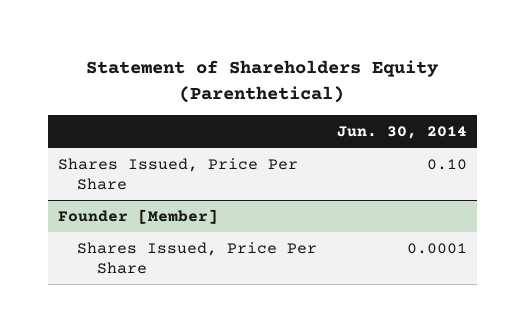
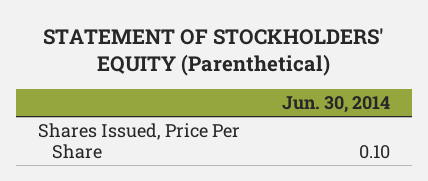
- Statement of Shareholders Equity (Parenthetical)
+ STATEMENT OF STOCKHOLDERS' EQUITY (Parenthetical)
- Founder [Member]
- Shares Issued, Price Per Share | 0.0001

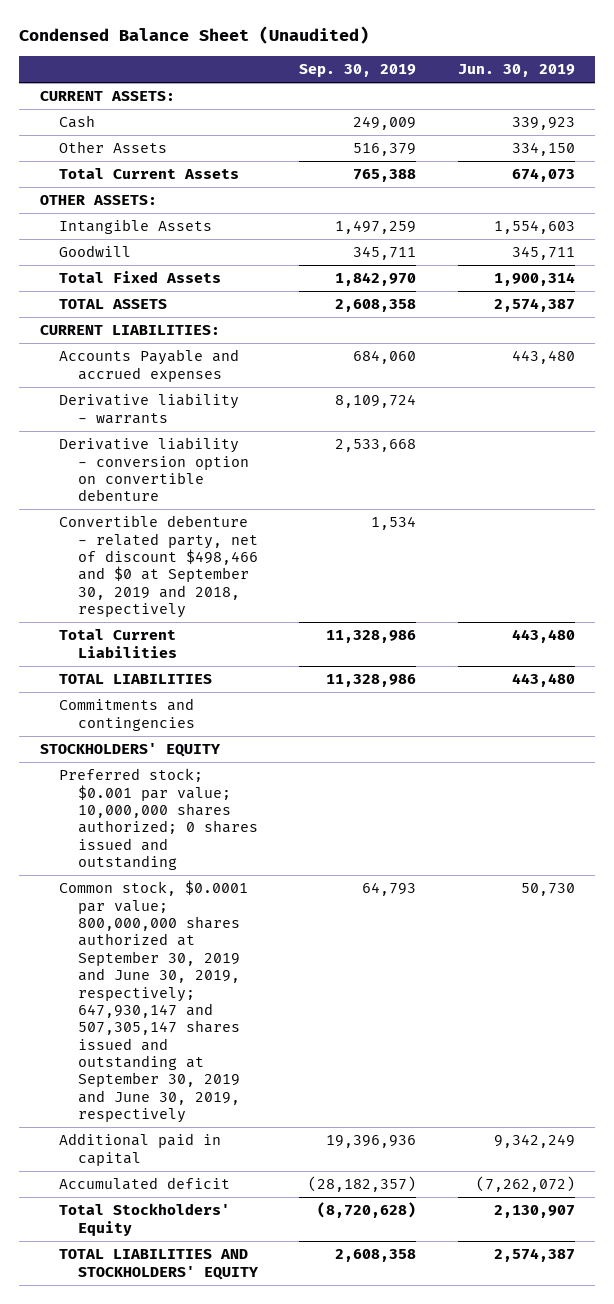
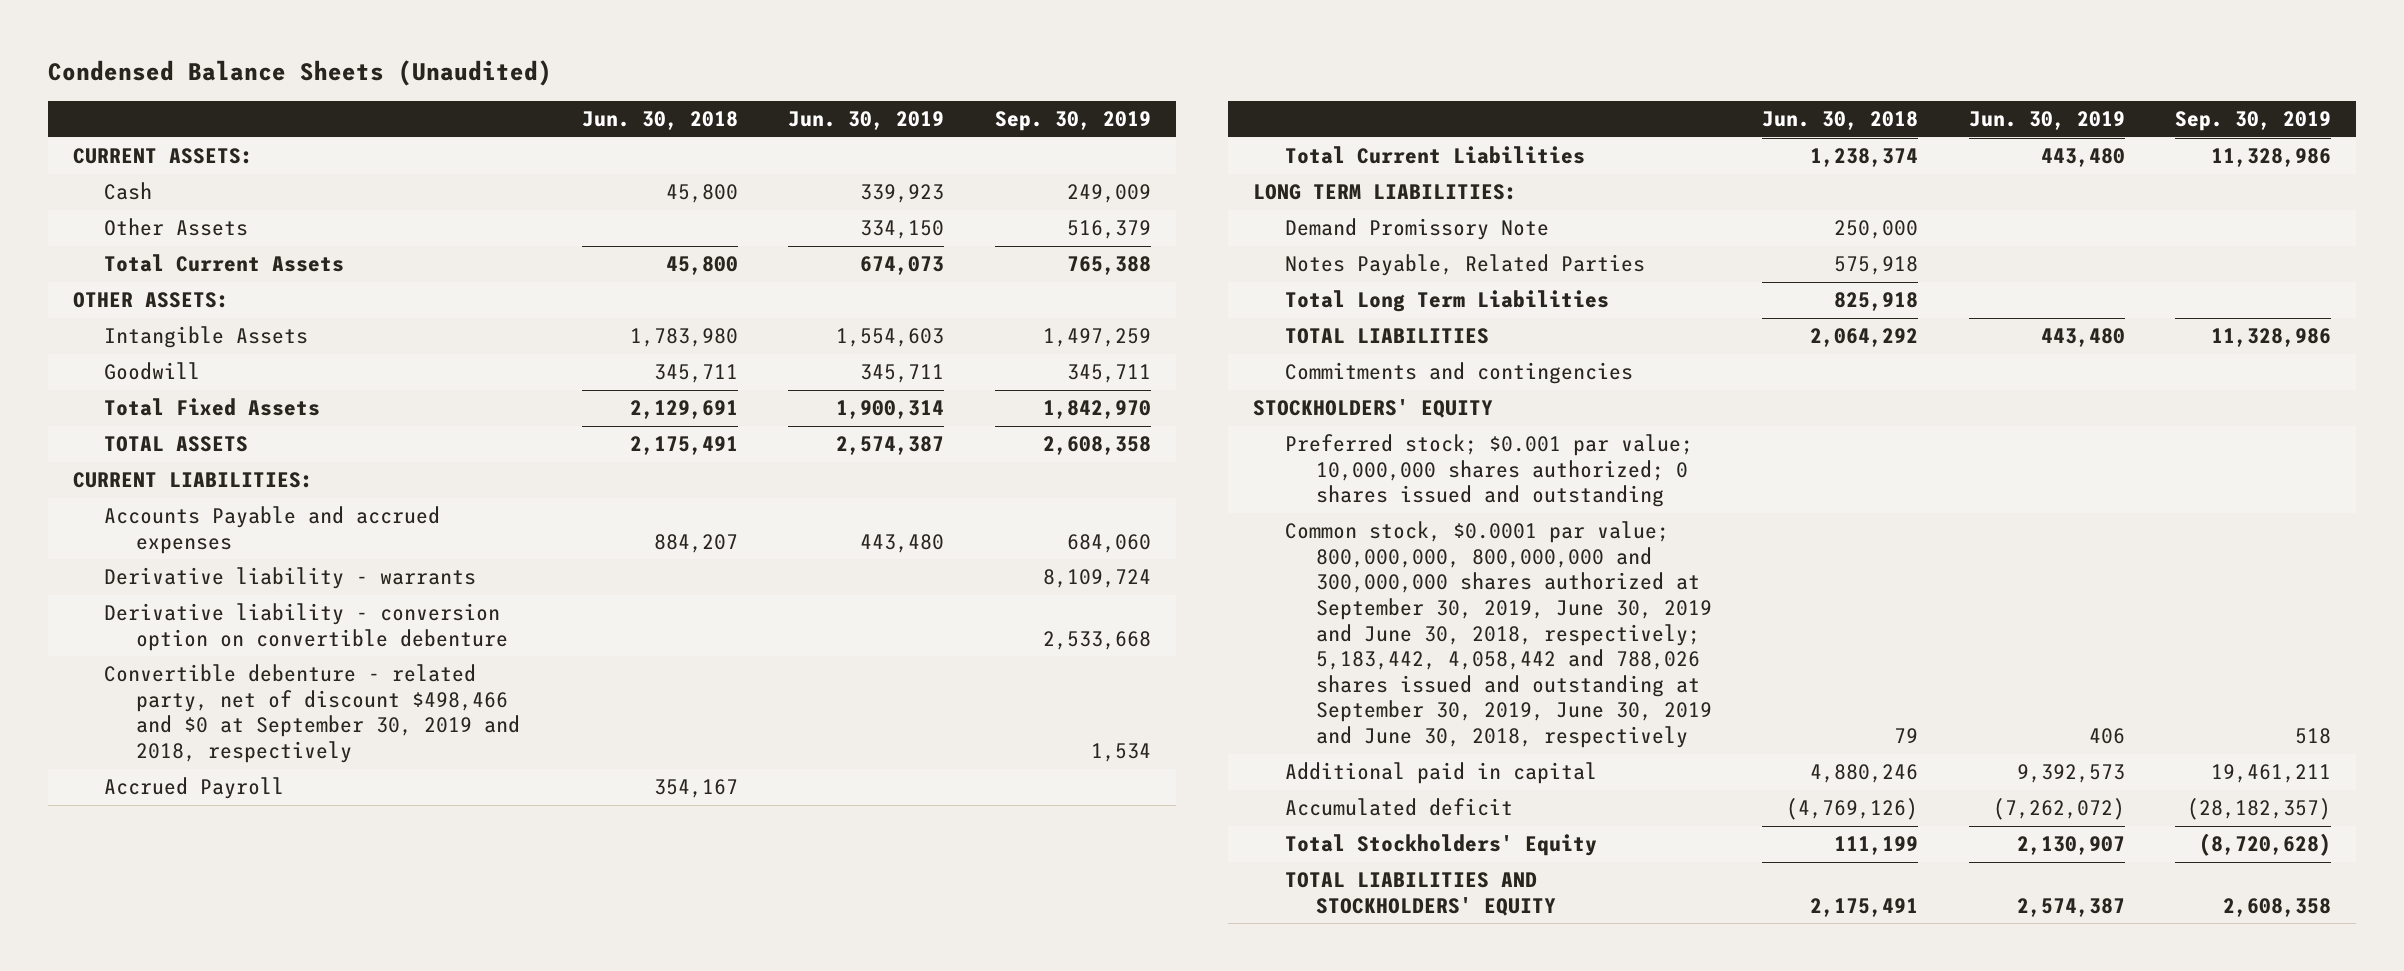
- Condensed Balance Sheet (Unaudited)
+ Condensed Balance Sheets (Unaudited)
- | Sep. 30, 2019 | Jun. 30, 2019
+ | Jun. 30, 2018 | Jun. 30, 2019 | Sep. 30, 2019
+ Accrued Payroll | 354,167 | |
+ LONG TERM LIABILITIES:
+ Demand Promissory Note | 250,000 | |
+ Notes Payable, Related Parties | 575,918 | |
+ Total Long Term Liabilities | 825,918 | |
- Common stock, $0.0001 par value; 800,000,000 shares authorized at September 30, 2019 and June 30, 2019, respectively; 647,930,147 and 507,305,147 shares issued and outstanding at September 30, 2019 and June 30, 2019, respectively | 64,793 | 50,730
- Additional paid in capital | 19,396,936 | 9,342,249
+ Common stock, $0.0001 par value; 800,000,000, 800,000,000 and 300,000,000 shares authorized at September 30, 2019, June 30, 2019 and June 30, 2018, respectively; 5,183,442, 4,058,442 and 788,026 shares issued and outstanding at September 30, 2019, June 30, 2019 and June 30, 2018, respectively | 79 | 406 | 518
+ Additional paid in capital | 4,880,246 | 9,392,573 | 19,461,211

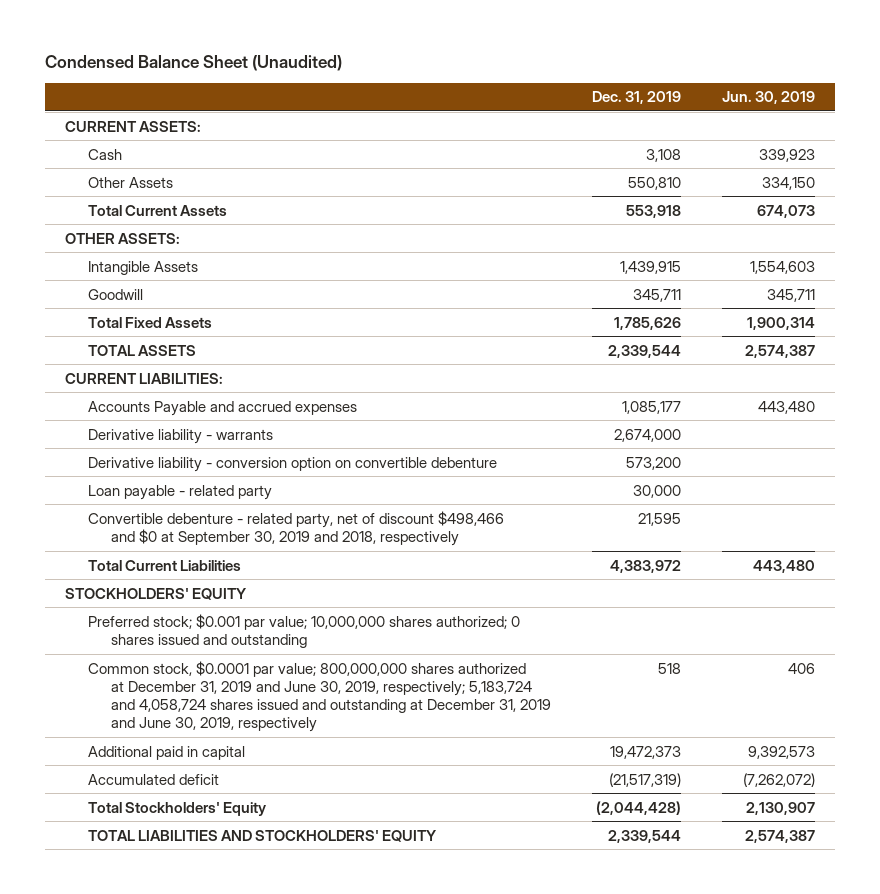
- Condensed Balance Sheets (Unaudited)
+ Condensed Balance Sheet (Unaudited)
- | Jun. 30, 2018 | Jun. 30, 2019 | Sep. 30, 2019
+ | Dec. 31, 2019 | Jun. 30, 2019
+ Loan payable - related party | 30,000 |
- Accrued Payroll | 354,167 | |
- LONG TERM LIABILITIES:
- Demand Promissory Note | 250,000 | |
- Notes Payable, Related Parties | 575,918 | |
- Total Long Term Liabilities | 825,918 | |
- TOTAL LIABILITIES | 2,064,292 | 443,480 | 11,328,986
- Commitments and contingencies
- Common stock, $0.0001 par value; 800,000,000, 800,000,000 and 300,000,000 shares authorized at September 30, 2019, June 30, 2019 and June 30, 2018, respectively; 5,183,442, 4,058,442 and 788,026 shares issued and outstanding at September 30, 2019, June 30, 2019 and June 30, 2018, respectively | 79 | 406 | 518
+ Common stock, $0.0001 par value; 800,000,000 shares authorized at December 31, 2019 and June 30, 2019, respectively; 5,183,724 and 4,058,724 shares issued and outstanding at December 31, 2019 and June 30, 2019, respectively | 518 | 406

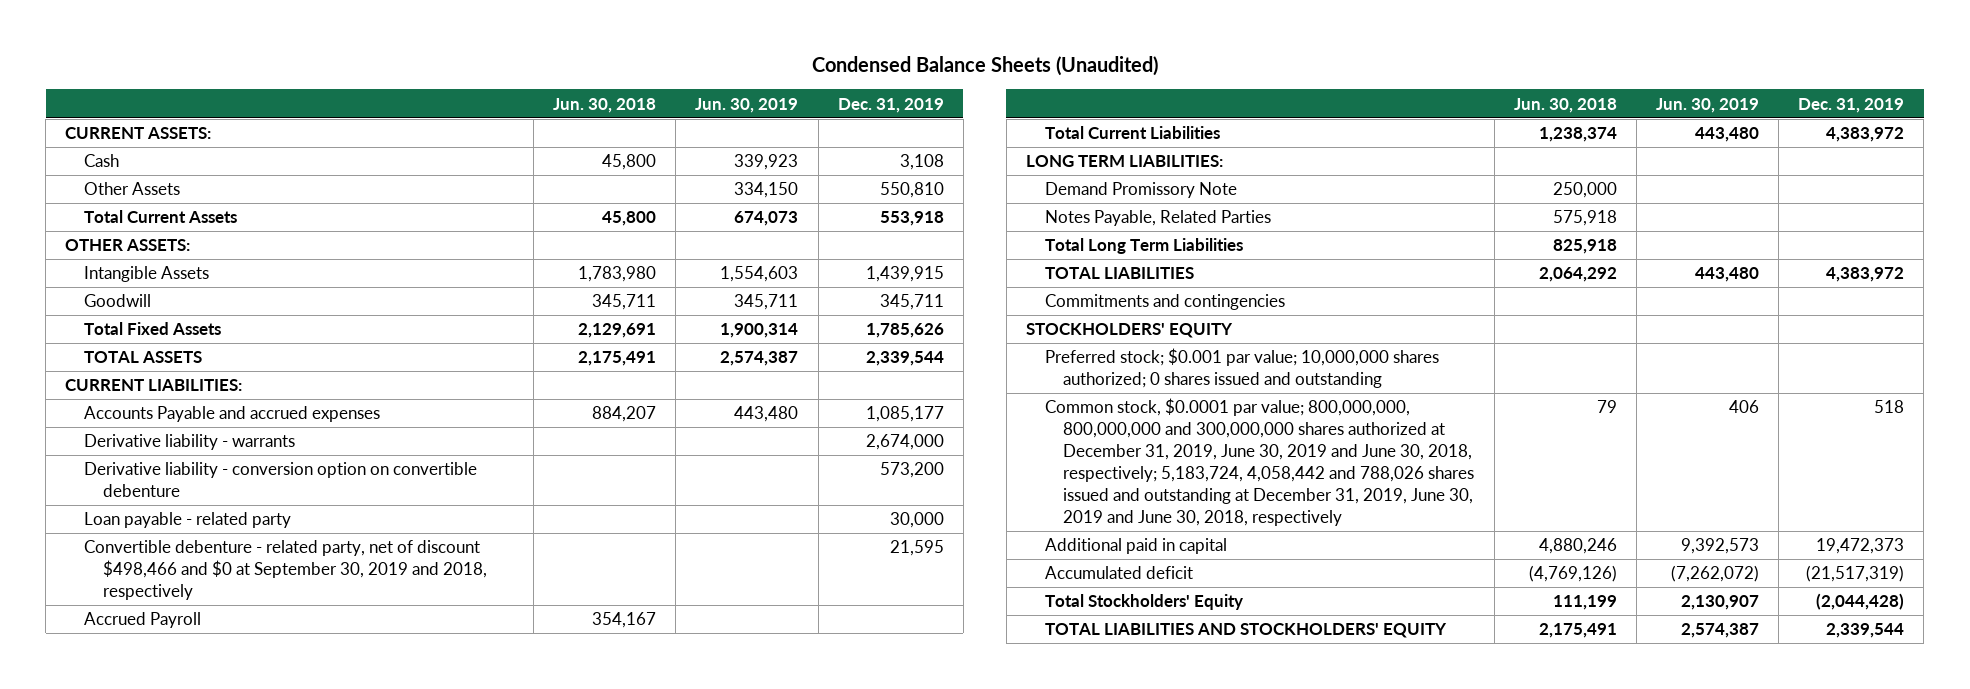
- Condensed Balance Sheet (Unaudited)
+ Condensed Balance Sheets (Unaudited)
- | Dec. 31, 2019 | Jun. 30, 2019
+ | Jun. 30, 2018 | Jun. 30, 2019 | Dec. 31, 2019
+ Accrued Payroll | 354,167 | |
+ LONG TERM LIABILITIES:
+ Demand Promissory Note | 250,000 | |
+ Notes Payable, Related Parties | 575,918 | |
+ Total Long Term Liabilities | 825,918 | |
+ TOTAL LIABILITIES | 2,064,292 | 443,480 | 4,383,972
+ Commitments and contingencies
- Common stock, $0.0001 par value; 800,000,000 shares authorized at December 31, 2019 and June 30, 2019, respectively; 5,183,724 and 4,058,724 shares issued and outstanding at December 31, 2019 and June 30, 2019, respectively | 518 | 406
+ Common stock, $0.0001 par value; 800,000,000, 800,000,000 and 300,000,000 shares authorized at December 31, 2019, June 30, 2019 and June 30, 2018, respectively; 5,183,724, 4,058,442 and 788,026 shares issued and outstanding at December 31, 2019, June 30, 2019 and June 30, 2018, respectively | 79 | 406 | 518

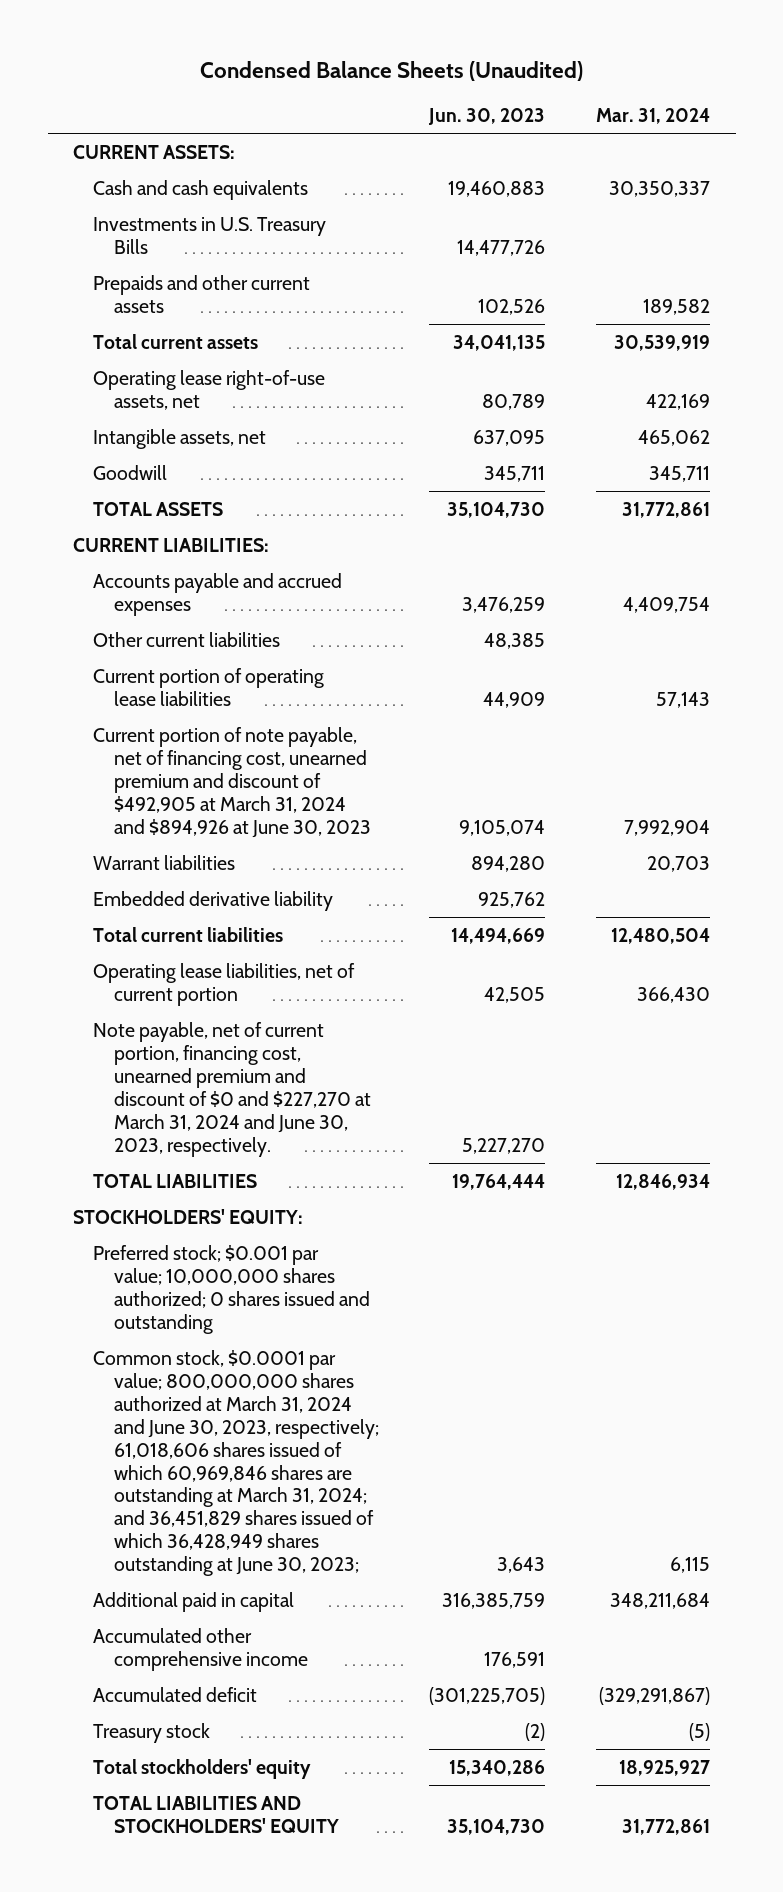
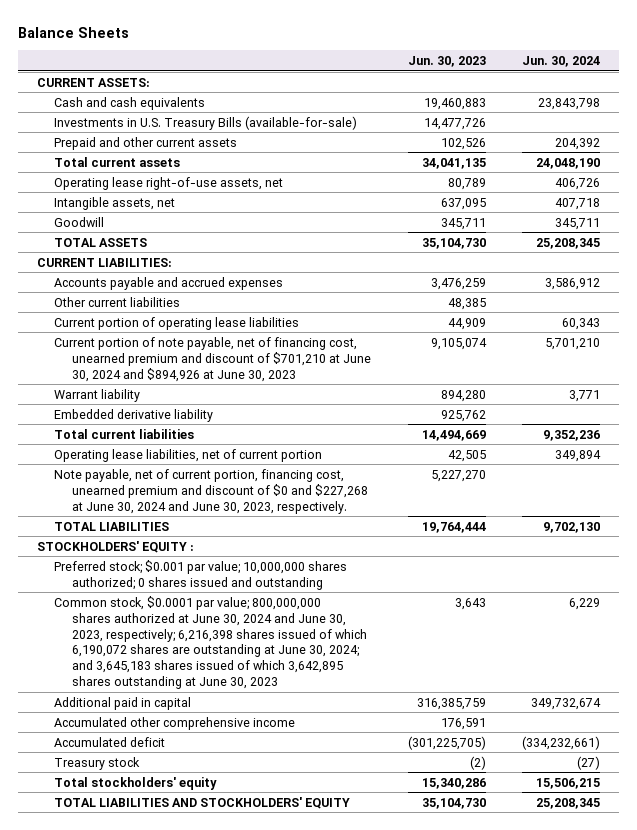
- Condensed Balance Sheets (Unaudited)
+ Balance Sheets
- | Jun. 30, 2023 | Mar. 31, 2024
+ | Jun. 30, 2023 | Jun. 30, 2024
- Investments in U.S. Treasury Bills | 14,477,726 |
- Prepaids and other current assets | 102,526 | 189,582
+ Investments in U.S. Treasury Bills (available-for-sale) | 14,477,726 |
+ Prepaid and other current assets | 102,526 | 204,392
- Current portion of note payable, net of financing cost, unearned premium and discount of $492,905 at March 31, 2024 and $894,926 at June 30, 2023 | 9,105,074 | 7,992,904
- Warrant liabilities | 894,280 | 20,703
+ Current portion of note payable, net of financing cost, unearned premium and discount of $701,210 at June 30, 2024 and $894,926 at June 30, 2023 | 9,105,074 | 5,701,210
+ Warrant liability | 894,280 | 3,771
- Note payable, net of current portion, financing cost, unearned premium and discount of $0 and $227,270 at March 31, 2024 and June 30, 2023, respectively. | 5,227,270 |
+ Note payable, net of current portion, financing cost, unearned premium and discount of $0 and $227,268 at June 30, 2024 and June 30, 2023, respectively. | 5,227,270 |
- STOCKHOLDERS' EQUITY:
+ STOCKHOLDERS' EQUITY :
- Common stock, $0.0001 par value; 800,000,000 shares authorized at March 31, 2024 and June 30, 2023, respectively; 61,018,606 shares issued of which 60,969,846 shares are outstanding at March 31, 2024; and 36,451,829 shares issued of which 36,428,949 shares outstanding at June 30, 2023; | 3,643 | 6,115
+ Common stock, $0.0001 par value; 800,000,000 shares authorized at June 30, 2024 and June 30, 2023, respectively; 6,216,398 shares issued of which 6,190,072 shares are outstanding at June 30, 2024; and 3,645,183 shares issued of which 3,642,895 shares outstanding at June 30, 2023 | 3,643 | 6,229

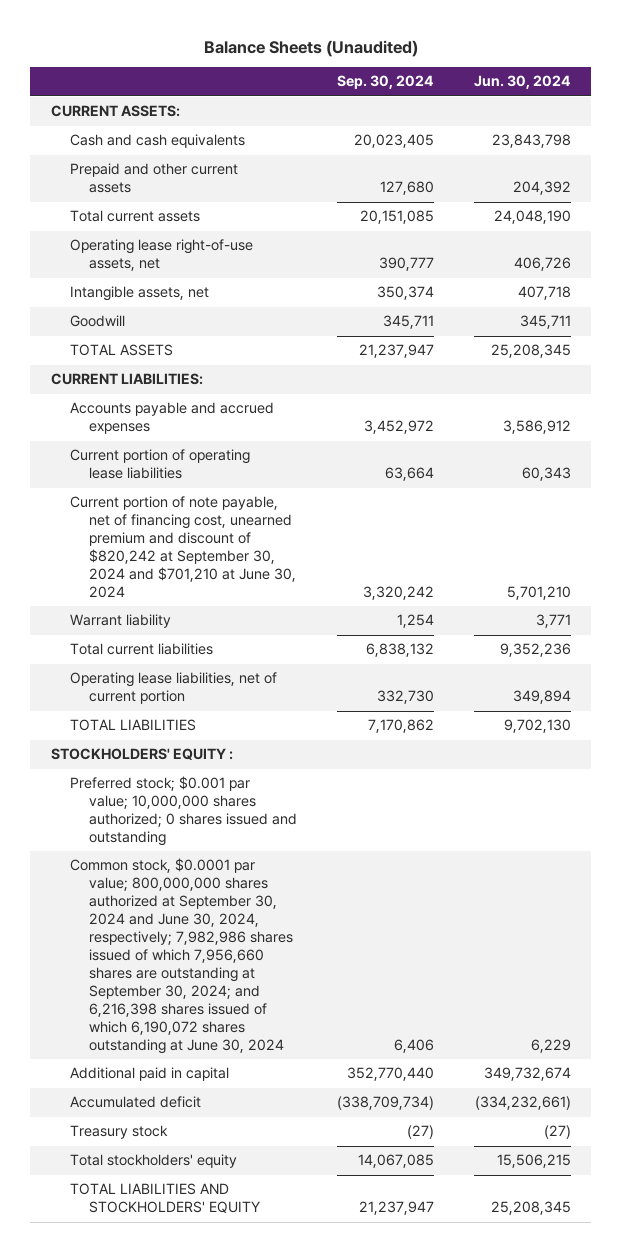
- Balance Sheets
+ Balance Sheets (Unaudited)
- | Jun. 30, 2023 | Jun. 30, 2024
+ | Sep. 30, 2024 | Jun. 30, 2024
- Investments in U.S. Treasury Bills (available-for-sale) | 14,477,726 |
- Other current liabilities | 48,385 |
- Current portion of note payable, net of financing cost, unearned premium and discount of $701,210 at June 30, 2024 and $894,926 at June 30, 2023 | 9,105,074 | 5,701,210
+ Current portion of note payable, net of financing cost, unearned premium and discount of $820,242 at September 30, 2024 and $701,210 at June 30, 2024 | 3,320,242 | 5,701,210
- Embedded derivative liability | 925,762 |
- Note payable, net of current portion, financing cost, unearned premium and discount of $0 and $227,268 at June 30, 2024 and June 30, 2023, respectively. | 5,227,270 |
- Common stock, $0.0001 par value; 800,000,000 shares authorized at June 30, 2024 and June 30, 2023, respectively; 6,216,398 shares issued of which 6,190,072 shares are outstanding at June 30, 2024; and 3,645,183 shares issued of which 3,642,895 shares outstanding at June 30, 2023 | 3,643 | 6,229
+ Common stock, $0.0001 par value; 800,000,000 shares authorized at September 30, 2024 and June 30, 2024, respectively; 7,982,986 shares issued of which 7,956,660 shares are outstanding at September 30, 2024; and 6,216,398 shares issued of which 6,190,072 shares outstanding at June 30, 2024 | 6,406 | 6,229
- Accumulated other comprehensive income | 176,591 |

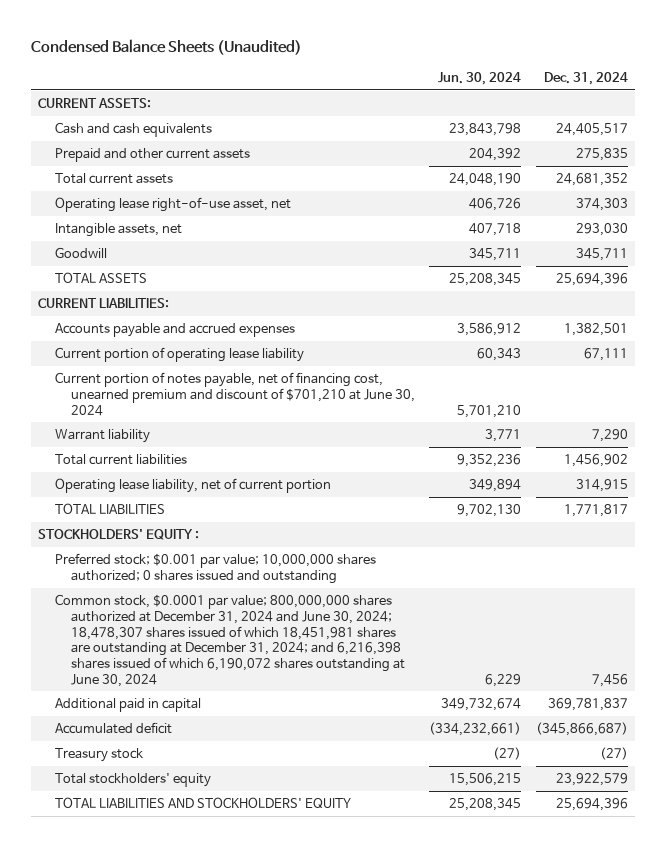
- Balance Sheets (Unaudited)
+ Condensed Balance Sheets (Unaudited)
- | Sep. 30, 2024 | Jun. 30, 2024
+ | Jun. 30, 2024 | Dec. 31, 2024
- Operating lease right-of-use assets, net | 390,777 | 406,726
+ Operating lease right-of-use asset, net | 406,726 | 374,303
- Current portion of operating lease liabilities | 63,664 | 60,343
- Current portion of note payable, net of financing cost, unearned premium and discount of $820,242 at September 30, 2024 and $701,210 at June 30, 2024 | 3,320,242 | 5,701,210
+ Current portion of operating lease liability | 60,343 | 67,111
+ Current portion of notes payable, net of financing cost, unearned premium and discount of $701,210 at June 30, 2024 | 5,701,210 |
- Operating lease liabilities, net of current portion | 332,730 | 349,894
+ Operating lease liability, net of current portion | 349,894 | 314,915
- Common stock, $0.0001 par value; 800,000,000 shares authorized at September 30, 2024 and June 30, 2024, respectively; 7,982,986 shares issued of which 7,956,660 shares are outstanding at September 30, 2024; and 6,216,398 shares issued of which 6,190,072 shares outstanding at June 30, 2024 | 6,406 | 6,229
+ Common stock, $0.0001 par value; 800,000,000 shares authorized at December 31, 2024 and June 30, 2024; 18,478,307 shares issued of which 18,451,981 shares are outstanding at December 31, 2024; and 6,216,398 shares issued of which 6,190,072 shares outstanding at June 30, 2024 | 6,229 | 7,456

